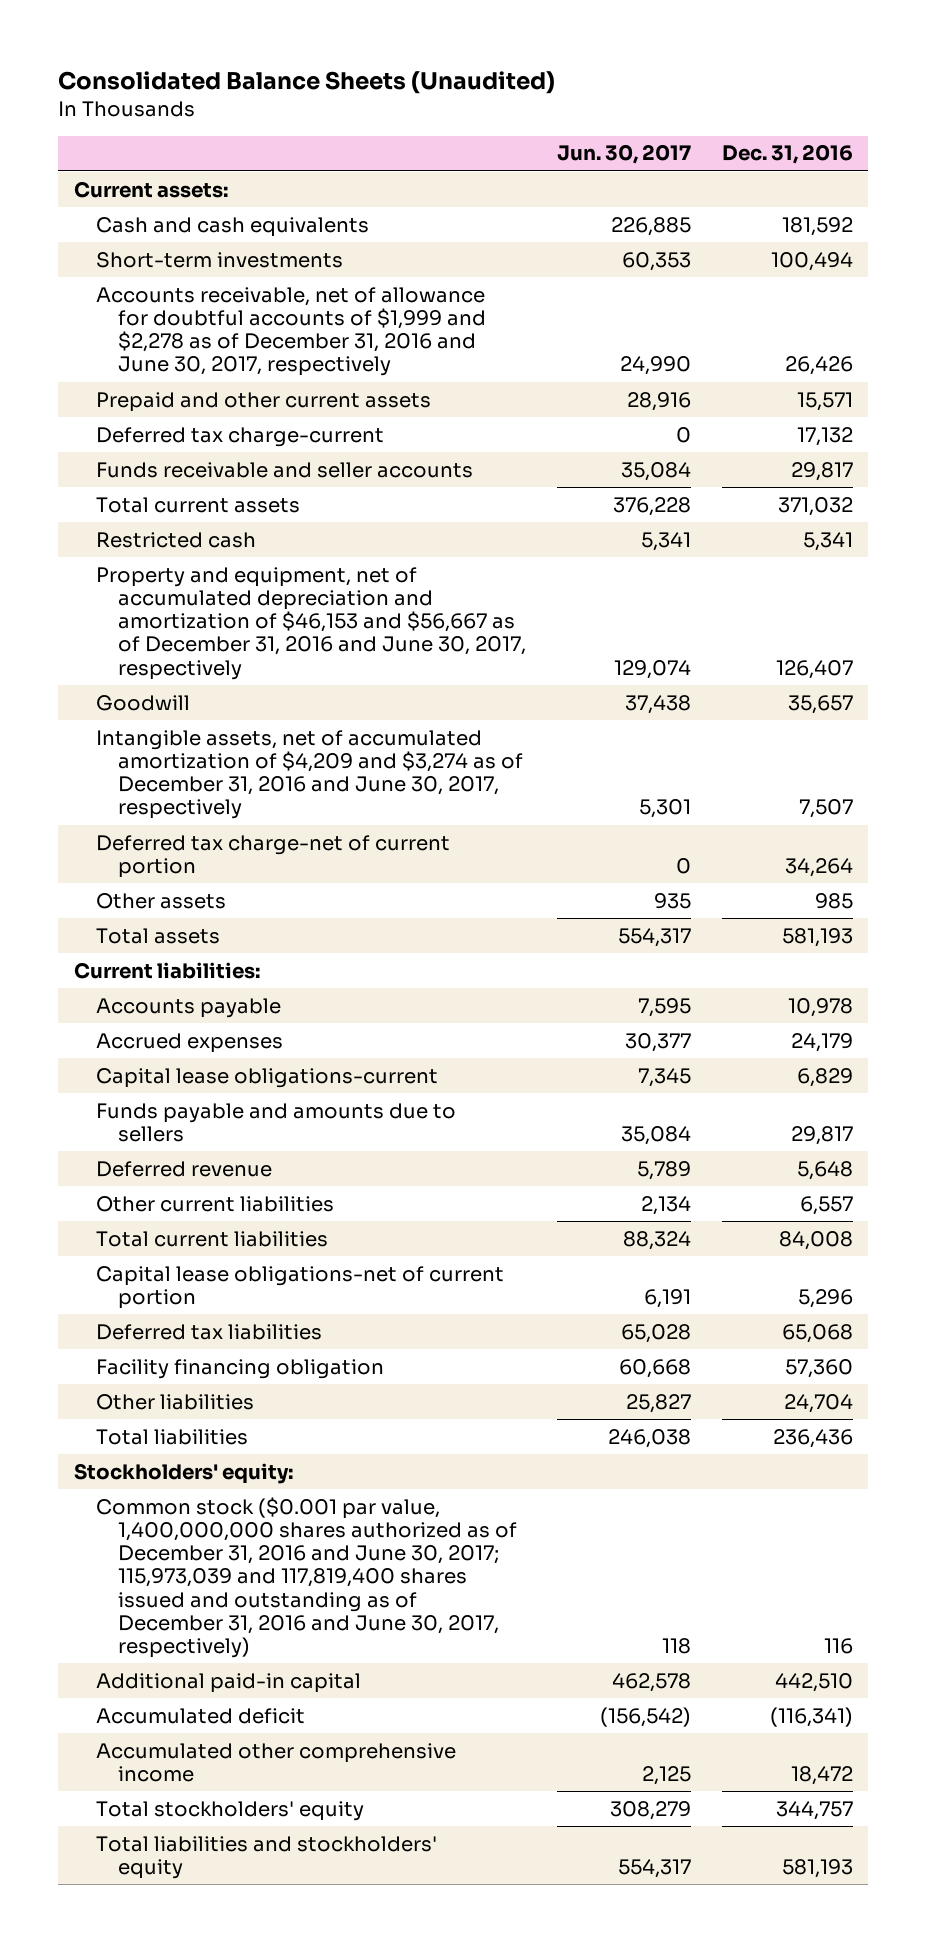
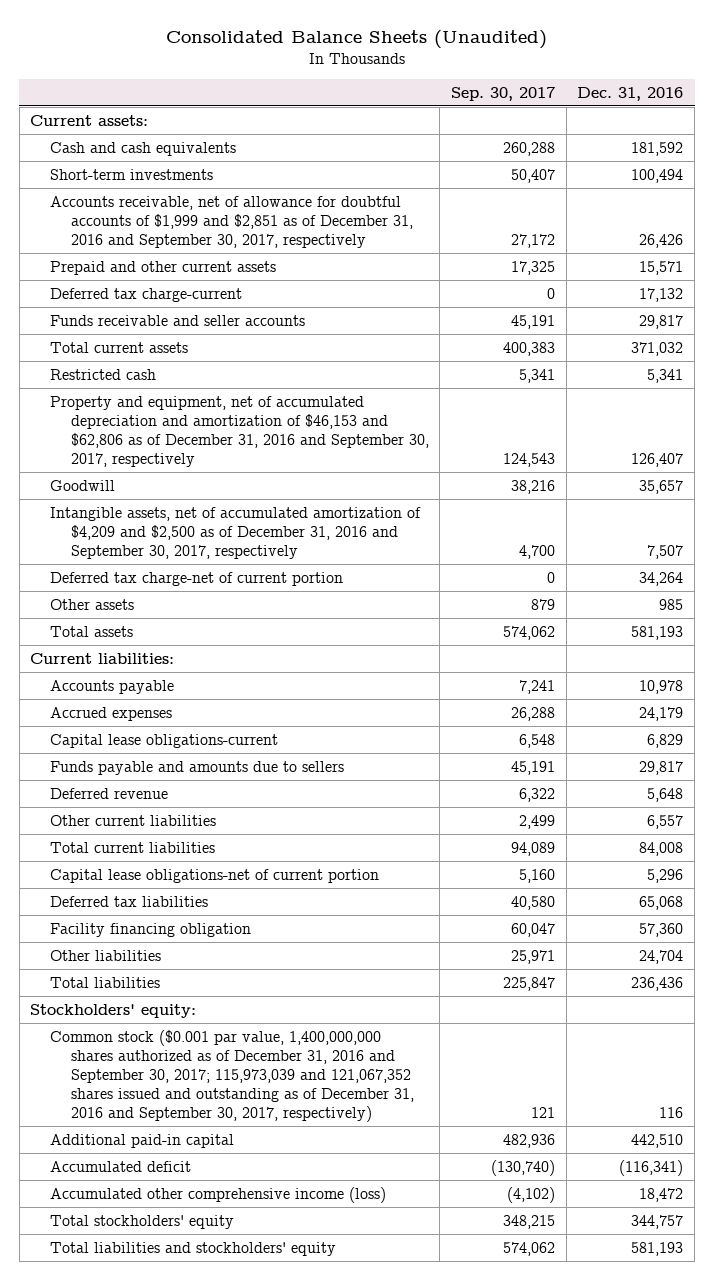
- | Jun. 30, 2017 | Dec. 31, 2016
+ | Sep. 30, 2017 | Dec. 31, 2016
- Accounts receivable, net of allowance for doubtful accounts of $1,999 and $2,278 as of December 31, 2016 and June 30, 2017, respectively | 24,990 | 26,426
+ Accounts receivable, net of allowance for doubtful accounts of $1,999 and $2,851 as of December 31, 2016 and September 30, 2017, respectively | 27,172 | 26,426
- Property and equipment, net of accumulated depreciation and amortization of $46,153 and $56,667 as of December 31, 2016 and June 30, 2017, respectively | 129,074 | 126,407
+ Property and equipment, net of accumulated depreciation and amortization of $46,153 and $62,806 as of December 31, 2016 and September 30, 2017, respectively | 124,543 | 126,407
- Intangible assets, net of accumulated amortization of $4,209 and $3,274 as of December 31, 2016 and June 30, 2017, respectively | 5,301 | 7,507
+ Intangible assets, net of accumulated amortization of $4,209 and $2,500 as of December 31, 2016 and September 30, 2017, respectively | 4,700 | 7,507
- Common stock ($0.001 par value, 1,400,000,000 shares authorized as of December 31, 2016 and June 30, 2017; 115,973,039 and 117,819,400 shares issued and outstanding as of December 31, 2016 and June 30, 2017, respectively) | 118 | 116
+ Common stock ($0.001 par value, 1,400,000,000 shares authorized as of December 31, 2016 and September 30, 2017; 115,973,039 and 121,067,352 shares issued and outstanding as of December 31, 2016 and September 30, 2017, respectively) | 121 | 116
- Accumulated other comprehensive income | 2,125 | 18,472
+ Accumulated other comprehensive income (loss) | (4,102) | 18,472

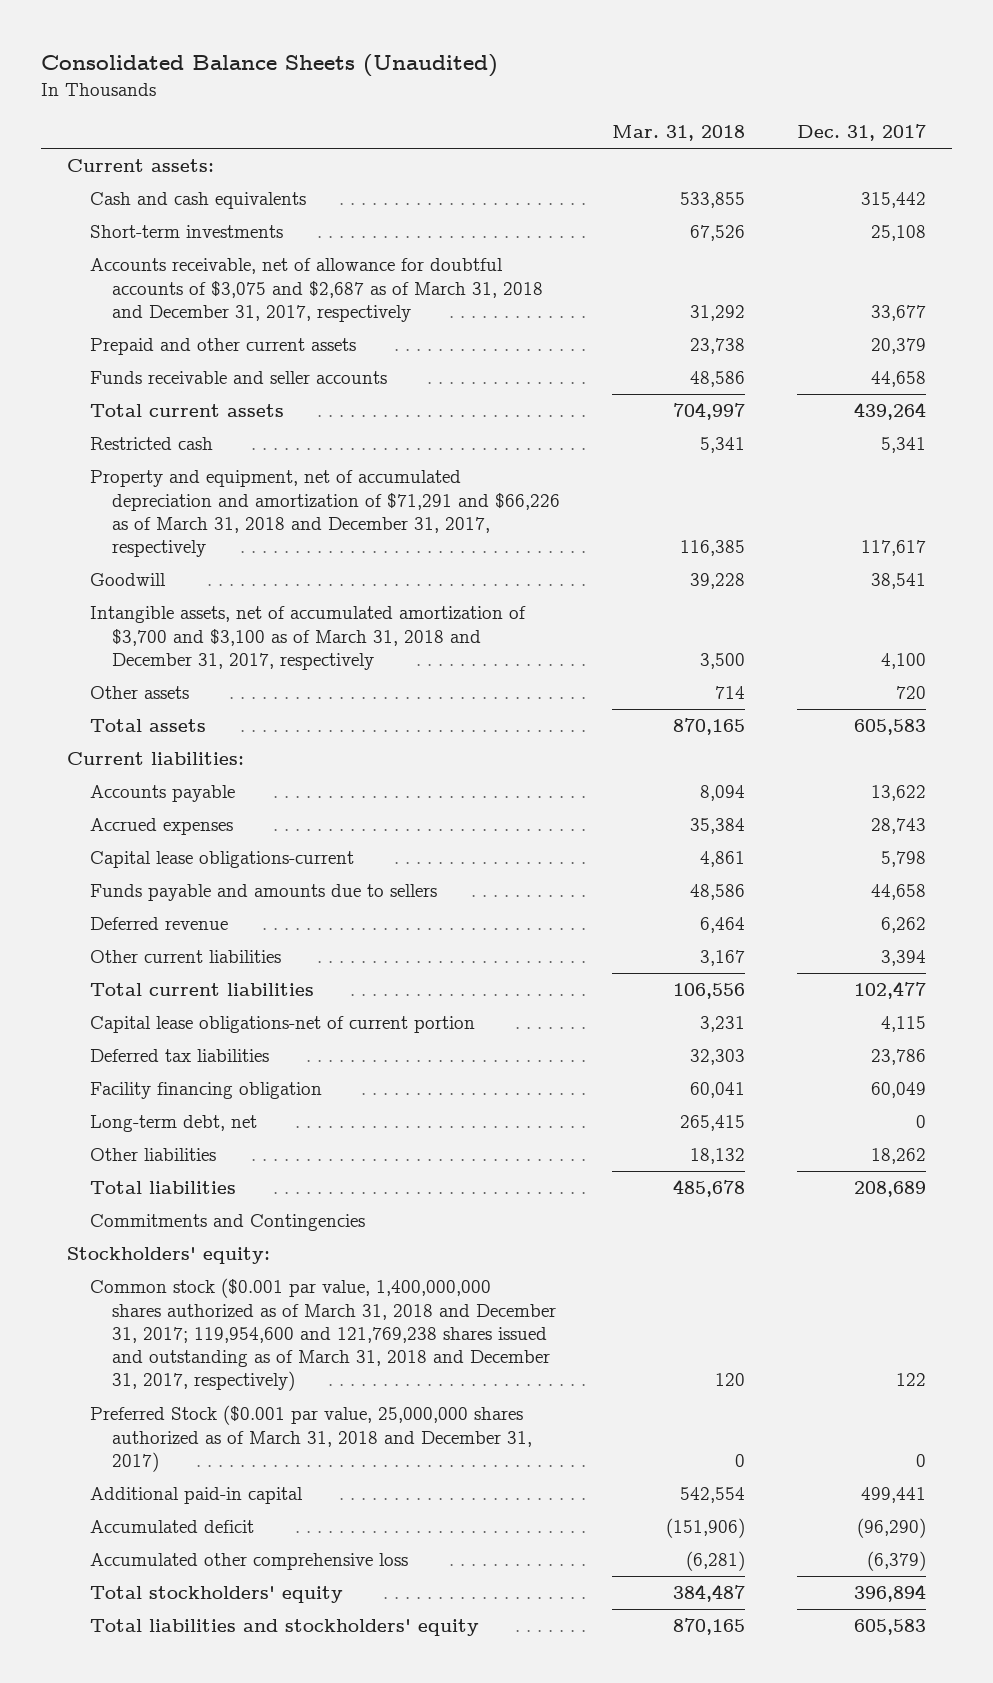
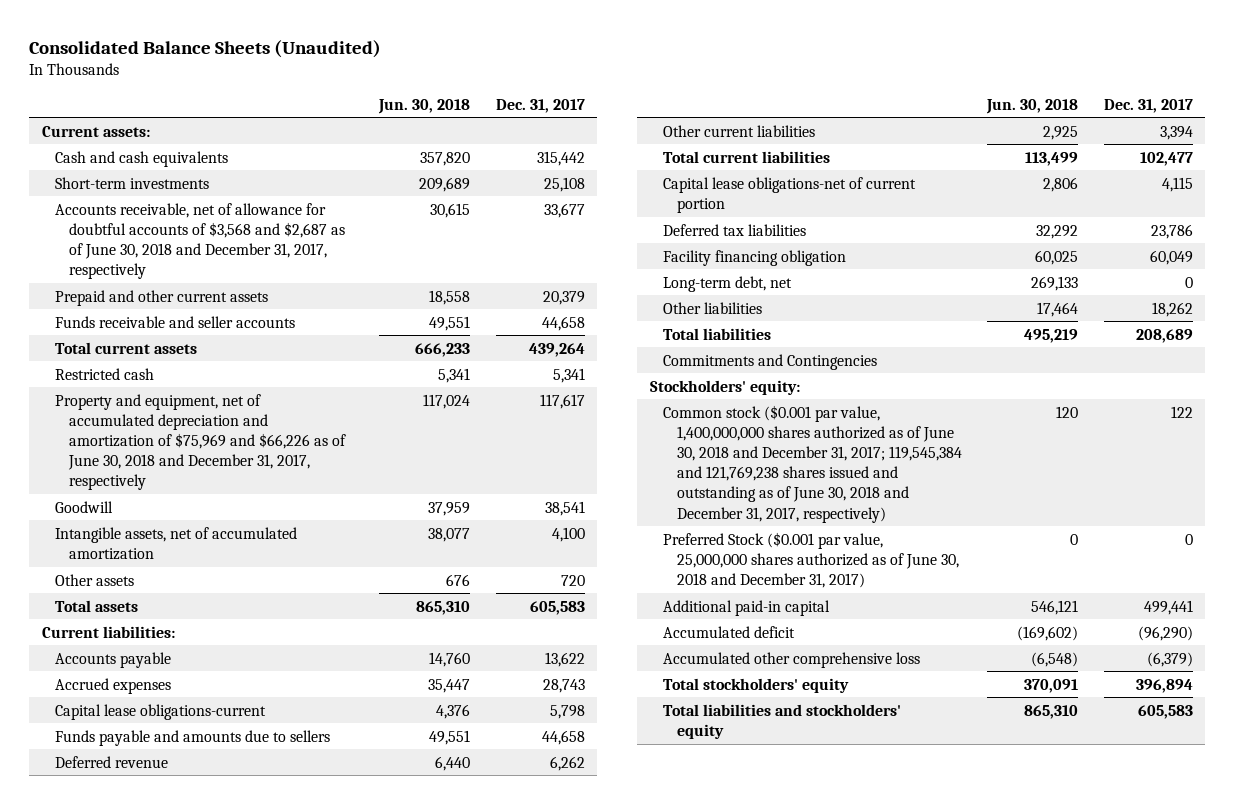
- | Mar. 31, 2018 | Dec. 31, 2017
+ | Jun. 30, 2018 | Dec. 31, 2017
- Accounts receivable, net of allowance for doubtful accounts of $3,075 and $2,687 as of March 31, 2018 and December 31, 2017, respectively | 31,292 | 33,677
+ Accounts receivable, net of allowance for doubtful accounts of $3,568 and $2,687 as of June 30, 2018 and December 31, 2017, respectively | 30,615 | 33,677
- Property and equipment, net of accumulated depreciation and amortization of $71,291 and $66,226 as of March 31, 2018 and December 31, 2017, respectively | 116,385 | 117,617
+ Property and equipment, net of accumulated depreciation and amortization of $75,969 and $66,226 as of June 30, 2018 and December 31, 2017, respectively | 117,024 | 117,617
- Intangible assets, net of accumulated amortization of $3,700 and $3,100 as of March 31, 2018 and December 31, 2017, respectively | 3,500 | 4,100
+ Intangible assets, net of accumulated amortization | 38,077 | 4,100
- Common stock ($0.001 par value, 1,400,000,000 shares authorized as of March 31, 2018 and December 31, 2017; 119,954,600 and 121,769,238 shares issued and outstanding as of March 31, 2018 and December 31, 2017, respectively) | 120 | 122
- Preferred Stock ($0.001 par value, 25,000,000 shares authorized as of March 31, 2018 and December 31, 2017) | 0 | 0
+ Common stock ($0.001 par value, 1,400,000,000 shares authorized as of June 30, 2018 and December 31, 2017; 119,545,384 and 121,769,238 shares issued and outstanding as of June 30, 2018 and December 31, 2017, respectively) | 120 | 122
+ Preferred Stock ($0.001 par value, 25,000,000 shares authorized as of June 30, 2018 and December 31, 2017) | 0 | 0

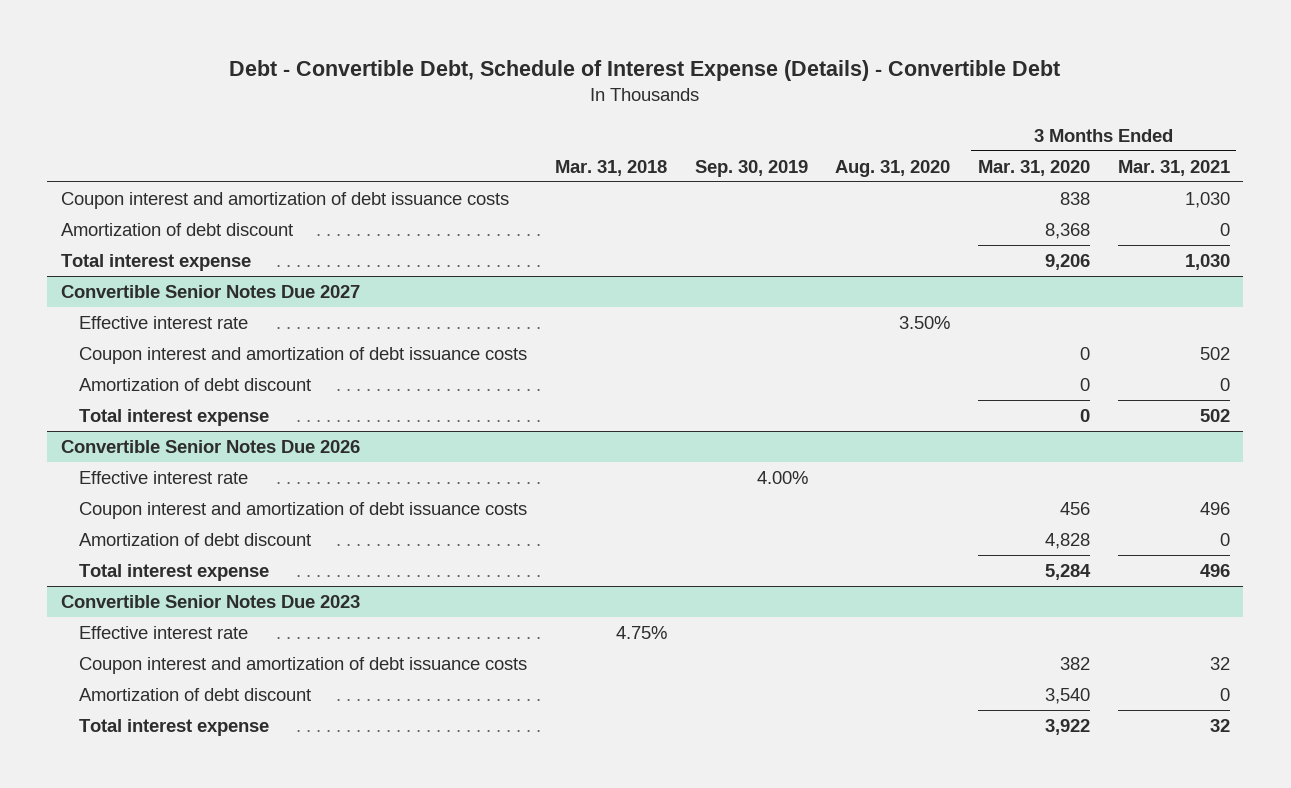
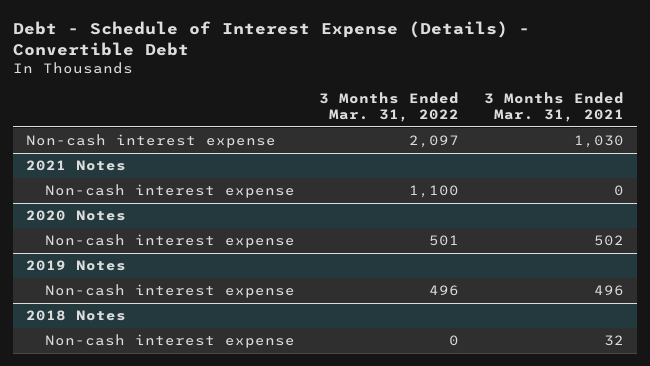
- Debt - Convertible Debt, Schedule of Interest Expense (Details) - Convertible Debt
+ Debt - Schedule of Interest Expense (Details) - Convertible Debt
- | Mar. 31, 2018 | Sep. 30, 2019 | Aug. 31, 2020 | 3 Months Ended Mar. 31, 2020 | 3 Months Ended Mar. 31, 2021
+ | 3 Months Ended Mar. 31, 2022 | 3 Months Ended Mar. 31, 2021
- Coupon interest and amortization of debt issuance costs | | | | 838 | 1,030
- Amortization of debt discount | | | | 8,368 | 0
- Total interest expense | | | | 9,206 | 1,030
- Convertible Senior Notes Due 2027
- Effective interest rate | | | 3.50% | |
- Coupon interest and amortization of debt issuance costs | | | | 0 | 502
- Amortization of debt discount | | | | 0 | 0
- Total interest expense | | | | 0 | 502
- Convertible Senior Notes Due 2026
- Effective interest rate | | 4.00% | | |
- Coupon interest and amortization of debt issuance costs | | | | 456 | 496
- Amortization of debt discount | | | | 4,828 | 0
- Total interest expense | | | | 5,284 | 496
- Convertible Senior Notes Due 2023
- Effective interest rate | 4.75% | | | |
- Coupon interest and amortization of debt issuance costs | | | | 382 | 32
- Amortization of debt discount | | | | 3,540 | 0
- Total interest expense | | | | 3,922 | 32
+ Non-cash interest expense | 2,097 | 1,030
+ 2021 Notes
+ Non-cash interest expense | 1,100 | 0
+ 2020 Notes
+ Non-cash interest expense | 501 | 502
+ 2019 Notes
+ Non-cash interest expense | 496 | 496
+ 2018 Notes
+ Non-cash interest expense | 0 | 32

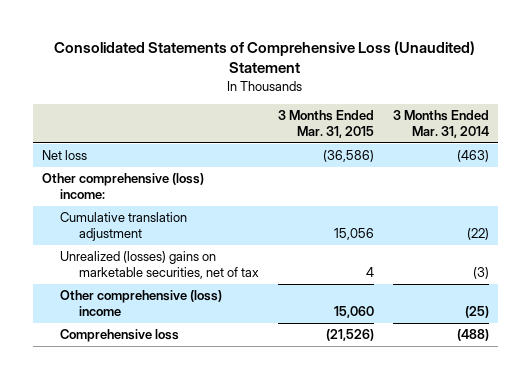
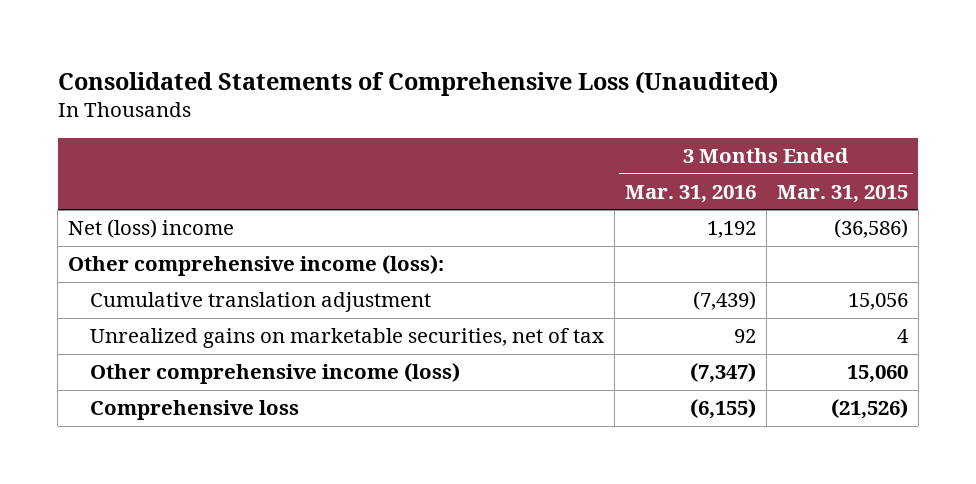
- Consolidated Statements of Comprehensive Loss (Unaudited) Statement
+ Consolidated Statements of Comprehensive Loss (Unaudited)
- | 3 Months Ended Mar. 31, 2015 | 3 Months Ended Mar. 31, 2014
+ | 3 Months Ended Mar. 31, 2016 | 3 Months Ended Mar. 31, 2015
- Net loss | (36,586) | (463)
- Other comprehensive (loss) income:
+ Net (loss) income | 1,192 | (36,586)
+ Other comprehensive income (loss):
- Unrealized (losses) gains on marketable securities, net of tax | 4 | (3)
- Other comprehensive (loss) income | 15,060 | (25)
+ Unrealized gains on marketable securities, net of tax | 92 | 4
+ Other comprehensive income (loss) | (7,347) | 15,060

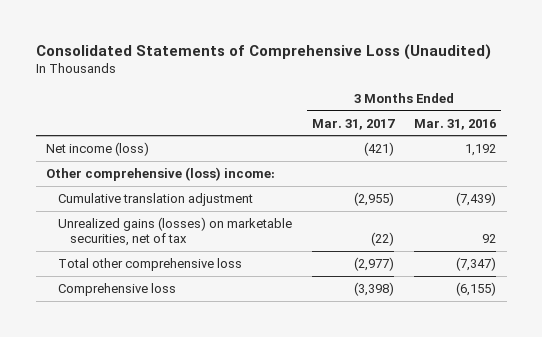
- | 3 Months Ended Mar. 31, 2016 | 3 Months Ended Mar. 31, 2015
+ | 3 Months Ended Mar. 31, 2017 | 3 Months Ended Mar. 31, 2016
- Net (loss) income | 1,192 | (36,586)
- Other comprehensive income (loss):
+ Net income (loss) | (421) | 1,192
+ Other comprehensive (loss) income:
- Unrealized gains on marketable securities, net of tax | 92 | 4
- Other comprehensive income (loss) | (7,347) | 15,060
+ Unrealized gains (losses) on marketable securities, net of tax | (22) | 92
+ Total other comprehensive loss | (2,977) | (7,347)

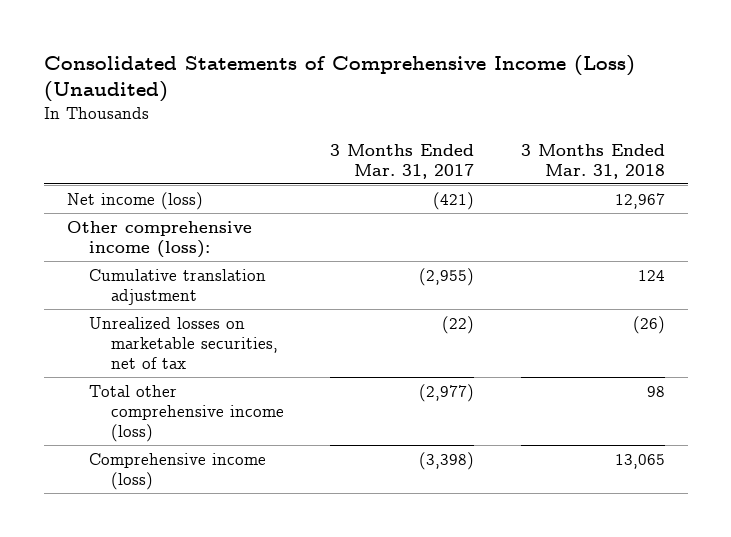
- Consolidated Statements of Comprehensive Loss (Unaudited)
+ Consolidated Statements of Comprehensive Income (Loss) (Unaudited)
- | 3 Months Ended Mar. 31, 2017 | 3 Months Ended Mar. 31, 2016
+ | 3 Months Ended Mar. 31, 2017 | 3 Months Ended Mar. 31, 2018
- Other comprehensive (loss) income:
+ Other comprehensive income (loss):
- Unrealized gains (losses) on marketable securities, net of tax | (22) | 92
- Total other comprehensive loss | (2,977) | (7,347)
- Comprehensive loss | (3,398) | (6,155)
+ Unrealized losses on marketable securities, net of tax | (22) | (26)
+ Total other comprehensive income (loss) | (2,977) | 98
+ Comprehensive income (loss) | (3,398) | 13,065

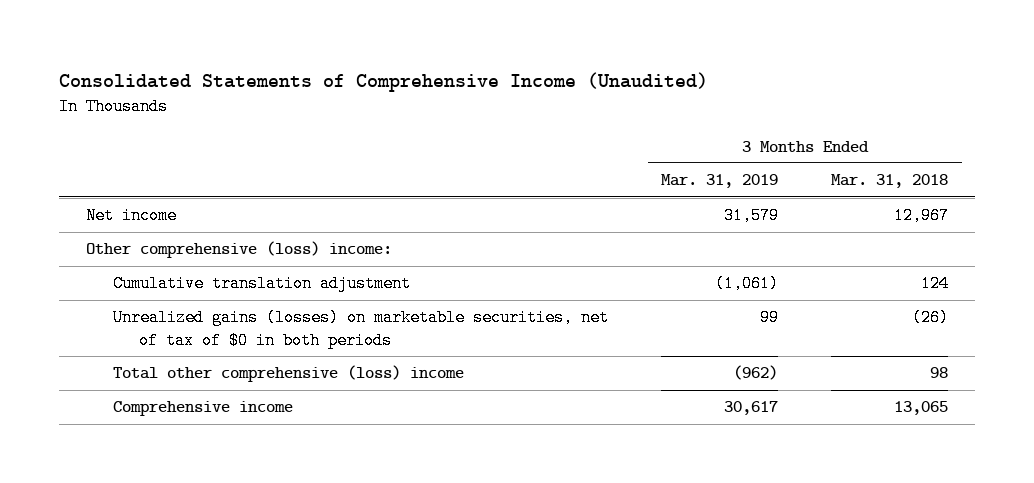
- Consolidated Statements of Comprehensive Income (Loss) (Unaudited)
+ Consolidated Statements of Comprehensive Income (Unaudited)
- | 3 Months Ended Mar. 31, 2017 | 3 Months Ended Mar. 31, 2018
+ | 3 Months Ended Mar. 31, 2019 | 3 Months Ended Mar. 31, 2018
- Net income (loss) | (421) | 12,967
- Other comprehensive income (loss):
+ Net income | 31,579 | 12,967
+ Other comprehensive (loss) income:
- Unrealized losses on marketable securities, net of tax | (22) | (26)
- Total other comprehensive income (loss) | (2,977) | 98
- Comprehensive income (loss) | (3,398) | 13,065
+ Unrealized gains (losses) on marketable securities, net of tax of $0 in both periods | 99 | (26)
+ Total other comprehensive (loss) income | (962) | 98
+ Comprehensive income | 30,617 | 13,065

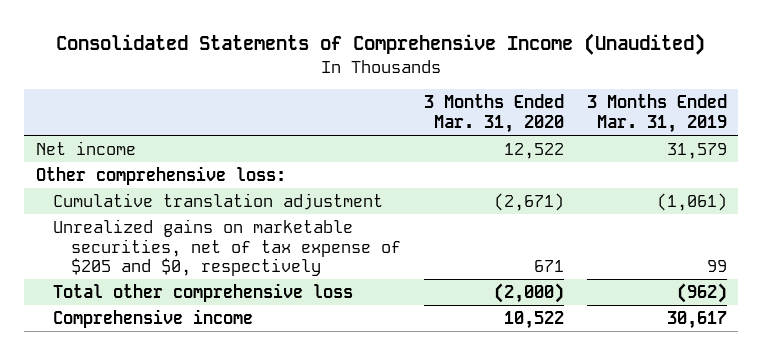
- | 3 Months Ended Mar. 31, 2019 | 3 Months Ended Mar. 31, 2018
+ | 3 Months Ended Mar. 31, 2020 | 3 Months Ended Mar. 31, 2019
- Other comprehensive (loss) income:
+ Other comprehensive loss:
- Unrealized gains (losses) on marketable securities, net of tax of $0 in both periods | 99 | (26)
- Total other comprehensive (loss) income | (962) | 98
+ Unrealized gains on marketable securities, net of tax expense of $205 and $0, respectively | 671 | 99
+ Total other comprehensive loss | (2,000) | (962)

